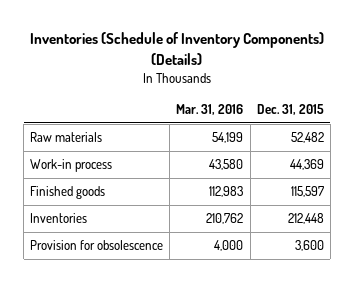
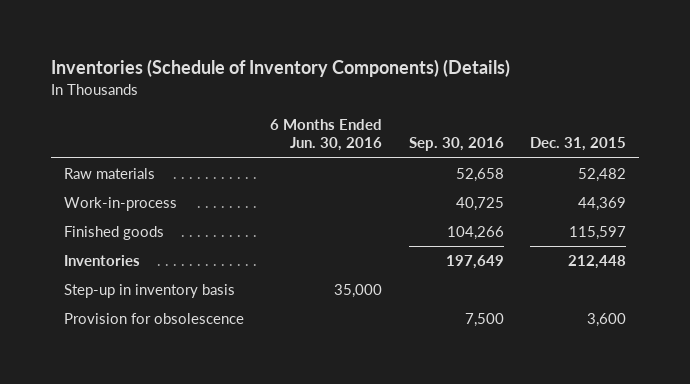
- | Mar. 31, 2016 | Dec. 31, 2015
+ | 6 Months Ended Jun. 30, 2016 | Sep. 30, 2016 | Dec. 31, 2015
- Work-in process | 43,580 | 44,369
+ Work-in-process | | 40,725 | 44,369
+ Step-up in inventory basis | 35,000 | |

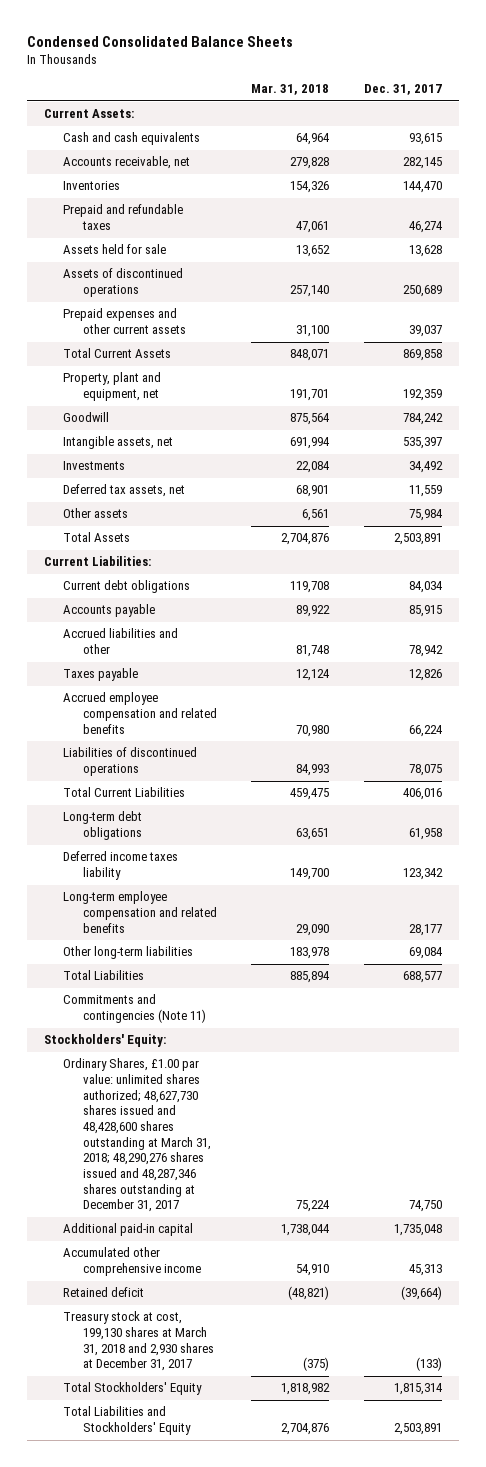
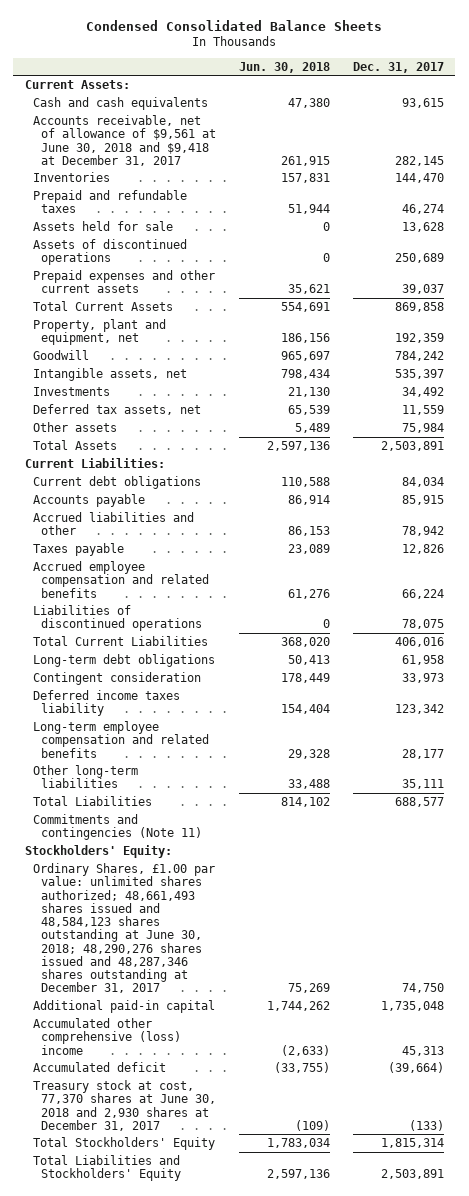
- | Mar. 31, 2018 | Dec. 31, 2017
+ | Jun. 30, 2018 | Dec. 31, 2017
- Accounts receivable, net | 279,828 | 282,145
+ Accounts receivable, net of allowance of $9,561 at June 30, 2018 and $9,418 at December 31, 2017 | 261,915 | 282,145
+ Contingent consideration | 178,449 | 33,973
- Other long-term liabilities | 183,978 | 69,084
+ Other long-term liabilities | 33,488 | 35,111
- Ordinary Shares, £1.00 par value: unlimited shares authorized; 48,627,730 shares issued and 48,428,600 shares outstanding at March 31, 2018; 48,290,276 shares issued and 48,287,346 shares outstanding at December 31, 2017 | 75,224 | 74,750
+ Ordinary Shares, £1.00 par value: unlimited shares authorized; 48,661,493 shares issued and 48,584,123 shares outstanding at June 30, 2018; 48,290,276 shares issued and 48,287,346 shares outstanding at December 31, 2017 | 75,269 | 74,750
- Accumulated other comprehensive income | 54,910 | 45,313
- Retained deficit | (48,821) | (39,664)
- Treasury stock at cost, 199,130 shares at March 31, 2018 and 2,930 shares at December 31, 2017 | (375) | (133)
+ Accumulated other comprehensive (loss) income | (2,633) | 45,313
+ Accumulated deficit | (33,755) | (39,664)
+ Treasury stock at cost, 77,370 shares at June 30, 2018 and 2,930 shares at December 31, 2017 | (109) | (133)

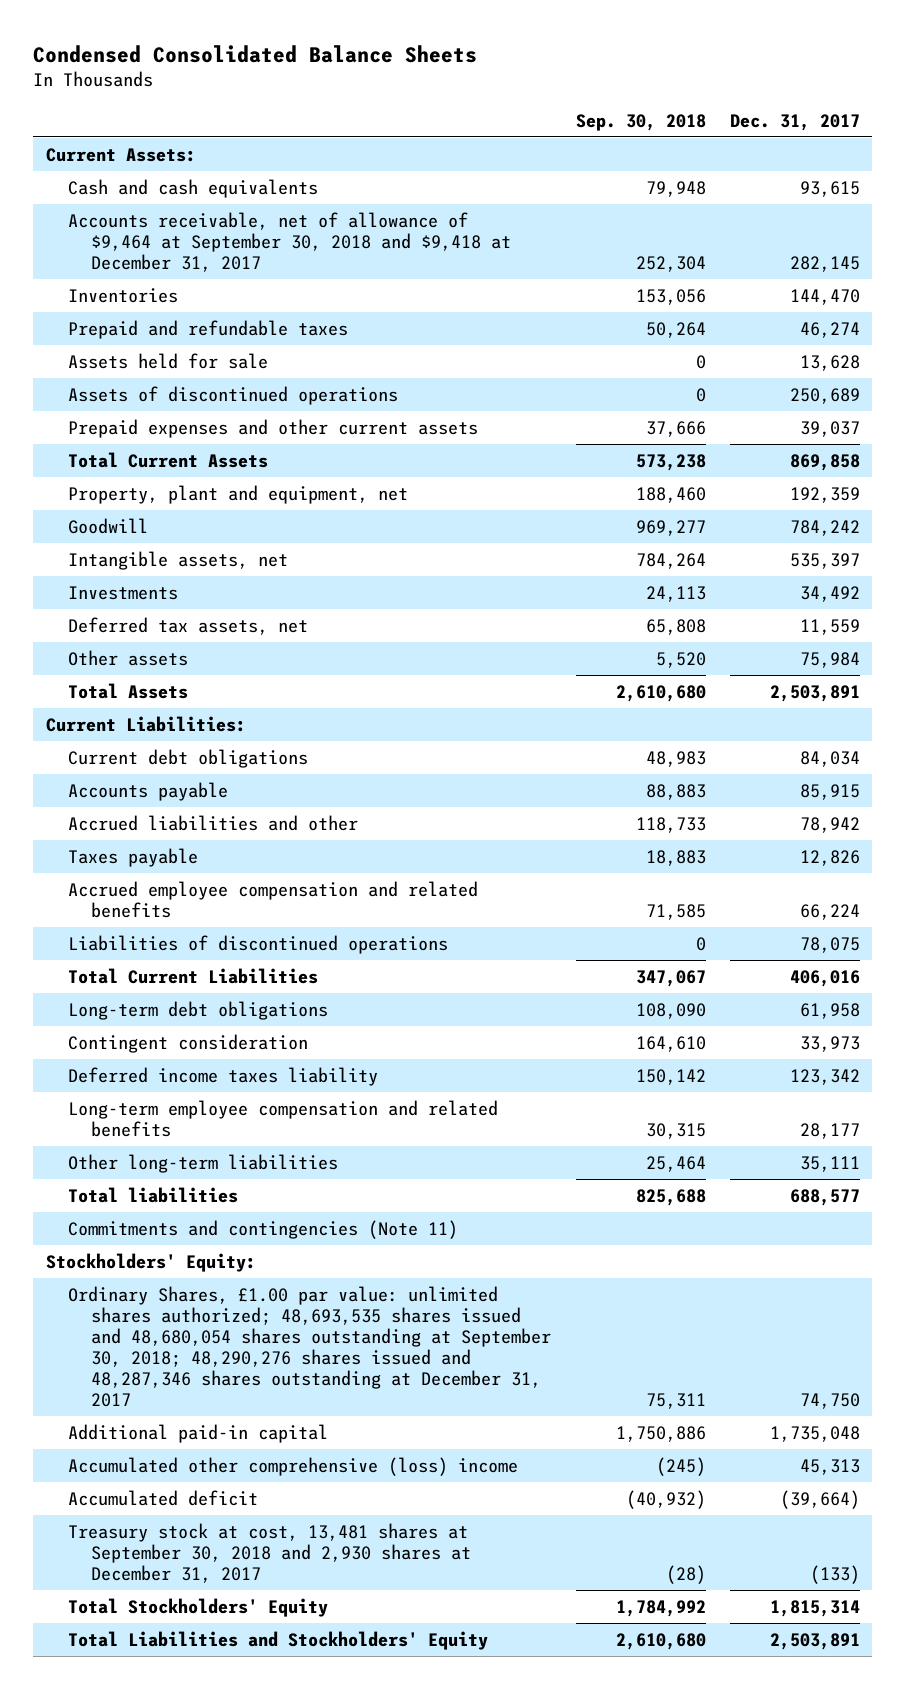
- | Jun. 30, 2018 | Dec. 31, 2017
+ | Sep. 30, 2018 | Dec. 31, 2017
- Accounts receivable, net of allowance of $9,561 at June 30, 2018 and $9,418 at December 31, 2017 | 261,915 | 282,145
+ Accounts receivable, net of allowance of $9,464 at September 30, 2018 and $9,418 at December 31, 2017 | 252,304 | 282,145
- Total Liabilities | 814,102 | 688,577
+ Total liabilities | 825,688 | 688,577
- Ordinary Shares, £1.00 par value: unlimited shares authorized; 48,661,493 shares issued and 48,584,123 shares outstanding at June 30, 2018; 48,290,276 shares issued and 48,287,346 shares outstanding at December 31, 2017 | 75,269 | 74,750
+ Ordinary Shares, £1.00 par value: unlimited shares authorized; 48,693,535 shares issued and 48,680,054 shares outstanding at September 30, 2018; 48,290,276 shares issued and 48,287,346 shares outstanding at December 31, 2017 | 75,311 | 74,750
- Treasury stock at cost, 77,370 shares at June 30, 2018 and 2,930 shares at December 31, 2017 | (109) | (133)
+ Treasury stock at cost, 13,481 shares at September 30, 2018 and 2,930 shares at December 31, 2017 | (28) | (133)

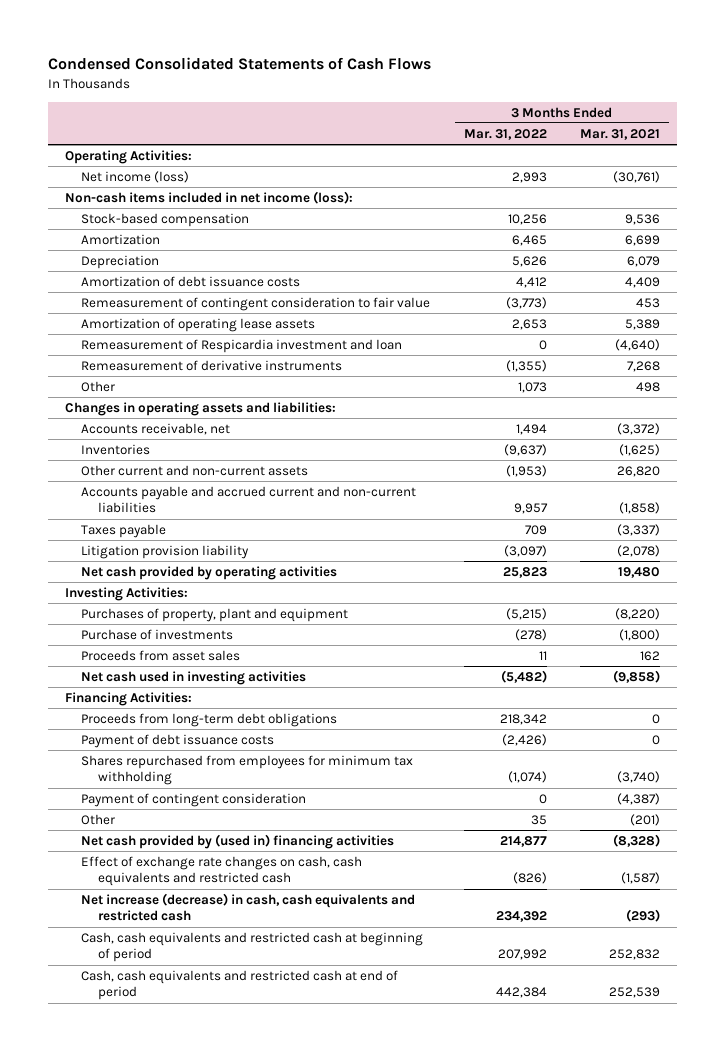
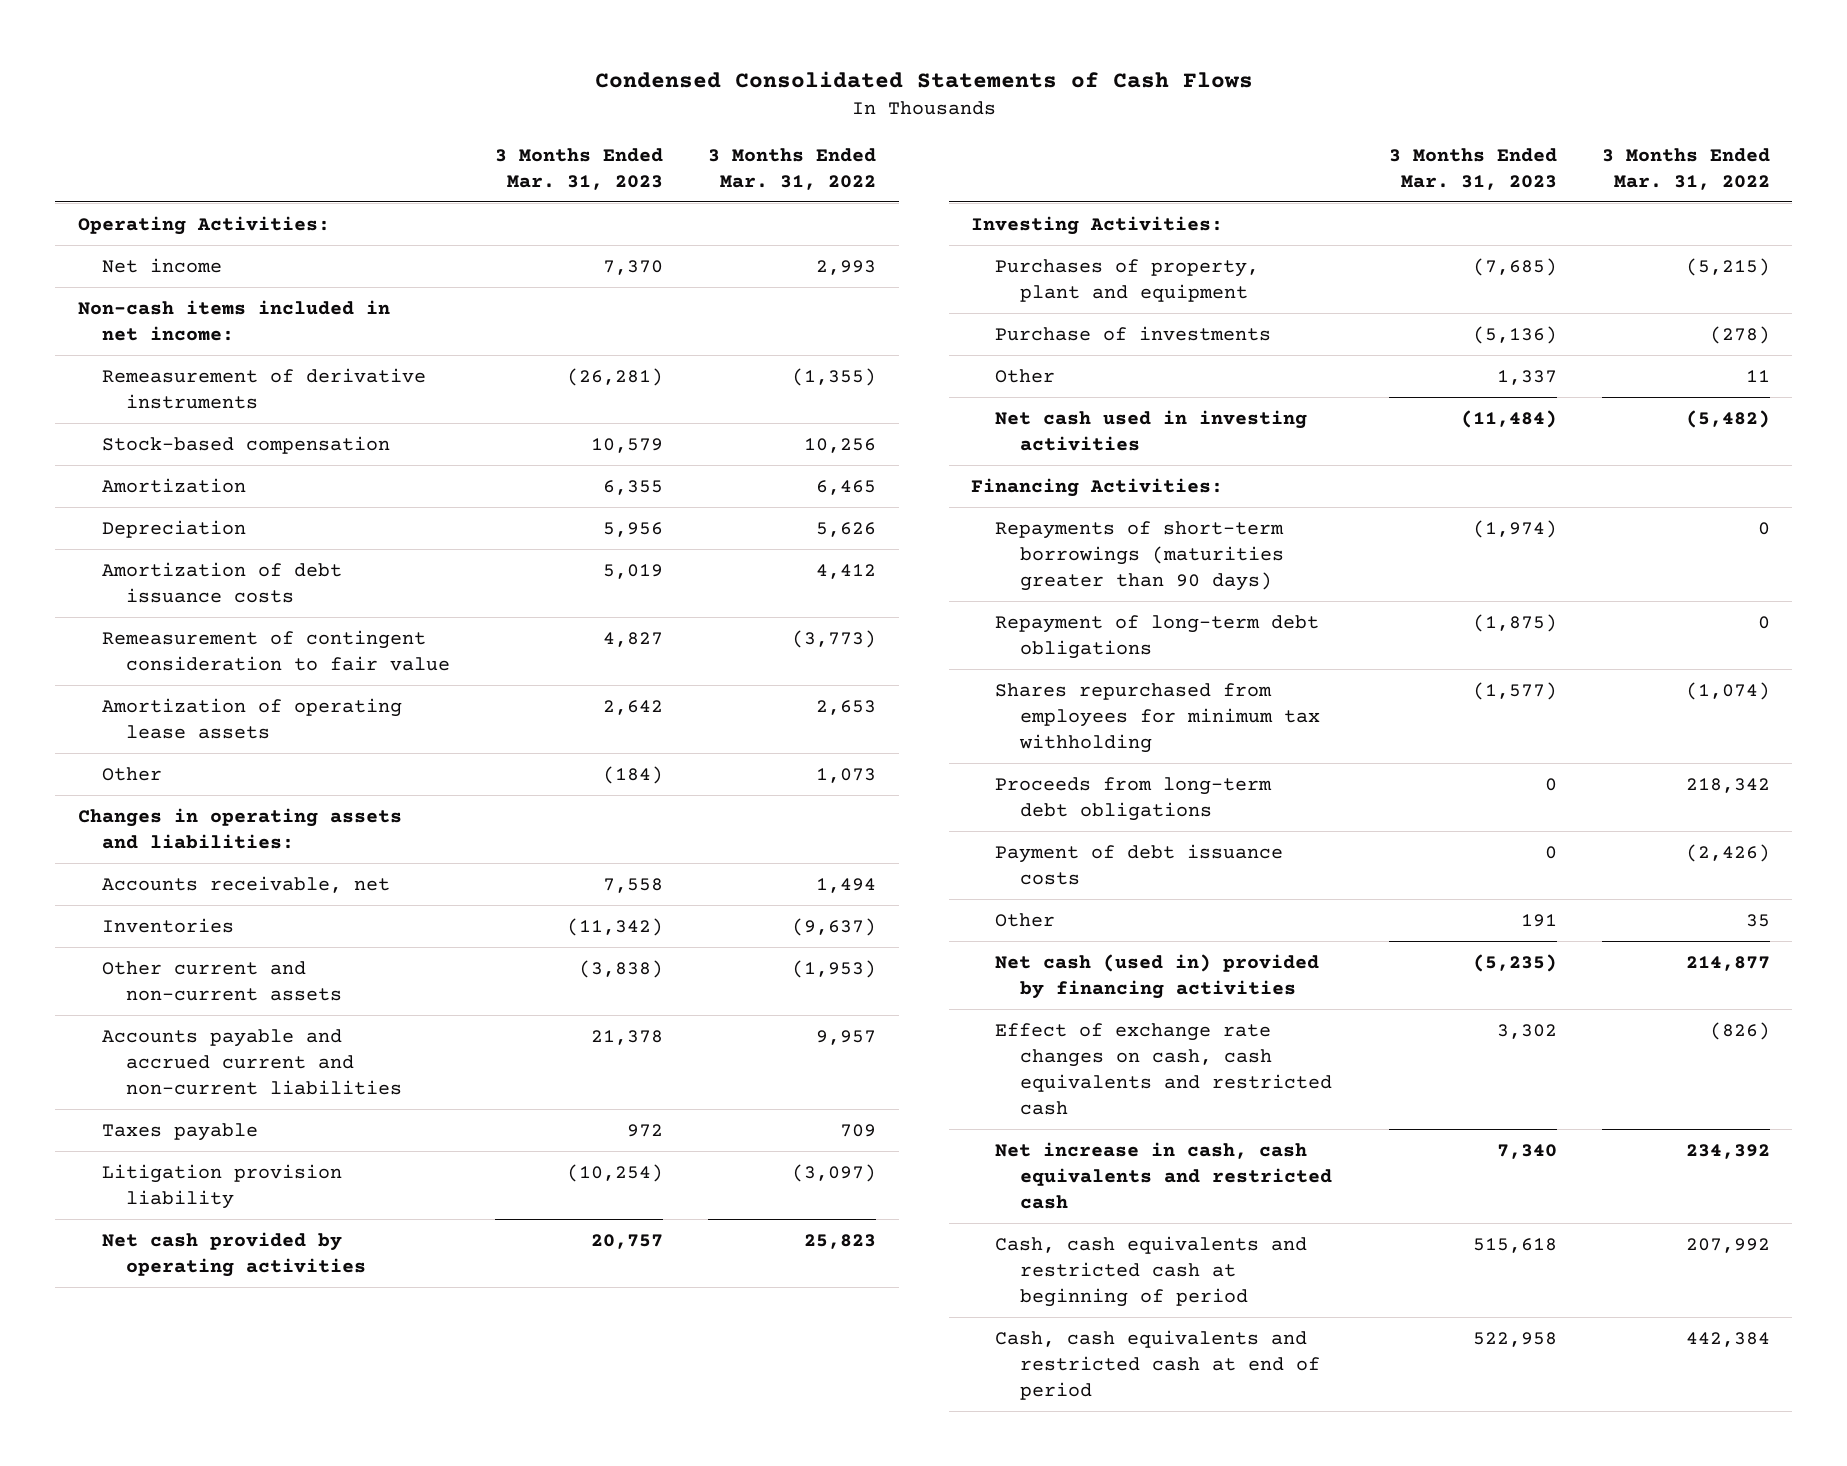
- | 3 Months Ended Mar. 31, 2022 | 3 Months Ended Mar. 31, 2021
+ | 3 Months Ended Mar. 31, 2023 | 3 Months Ended Mar. 31, 2022
- Net income (loss) | 2,993 | (30,761)
- Non-cash items included in net income (loss):
+ Net income | 7,370 | 2,993
+ Non-cash items included in net income:
moved up: Remeasurement of derivative instruments | (26,281) | (1,355)
- Remeasurement of Respicardia investment and loan | 0 | (4,640)
- Proceeds from asset sales | 11 | 162
+ Other | 1,337 | 11
+ Repayments of short-term borrowings (maturities greater than 90 days) | (1,974) | 0
+ Repayment of long-term debt obligations | (1,875) | 0
moved up: Shares repurchased from employees for minimum tax withholding | (1,577) | (1,074)
- Payment of contingent consideration | 0 | (4,387)
- Net cash provided by (used in) financing activities | 214,877 | (8,328)
+ Net cash (used in) provided by financing activities | (5,235) | 214,877
- Net increase (decrease) in cash, cash equivalents and restricted cash | 234,392 | (293)
+ Net increase in cash, cash equivalents and restricted cash | 7,340 | 234,392

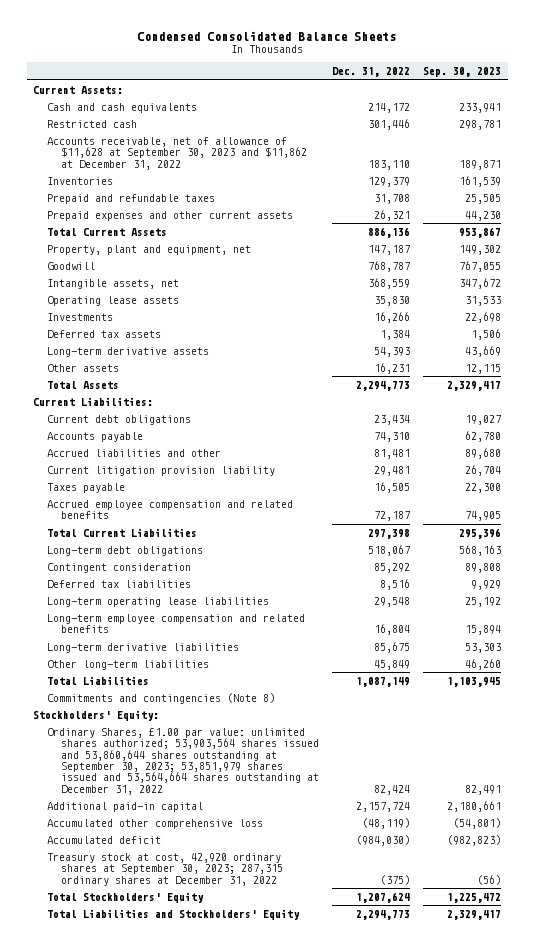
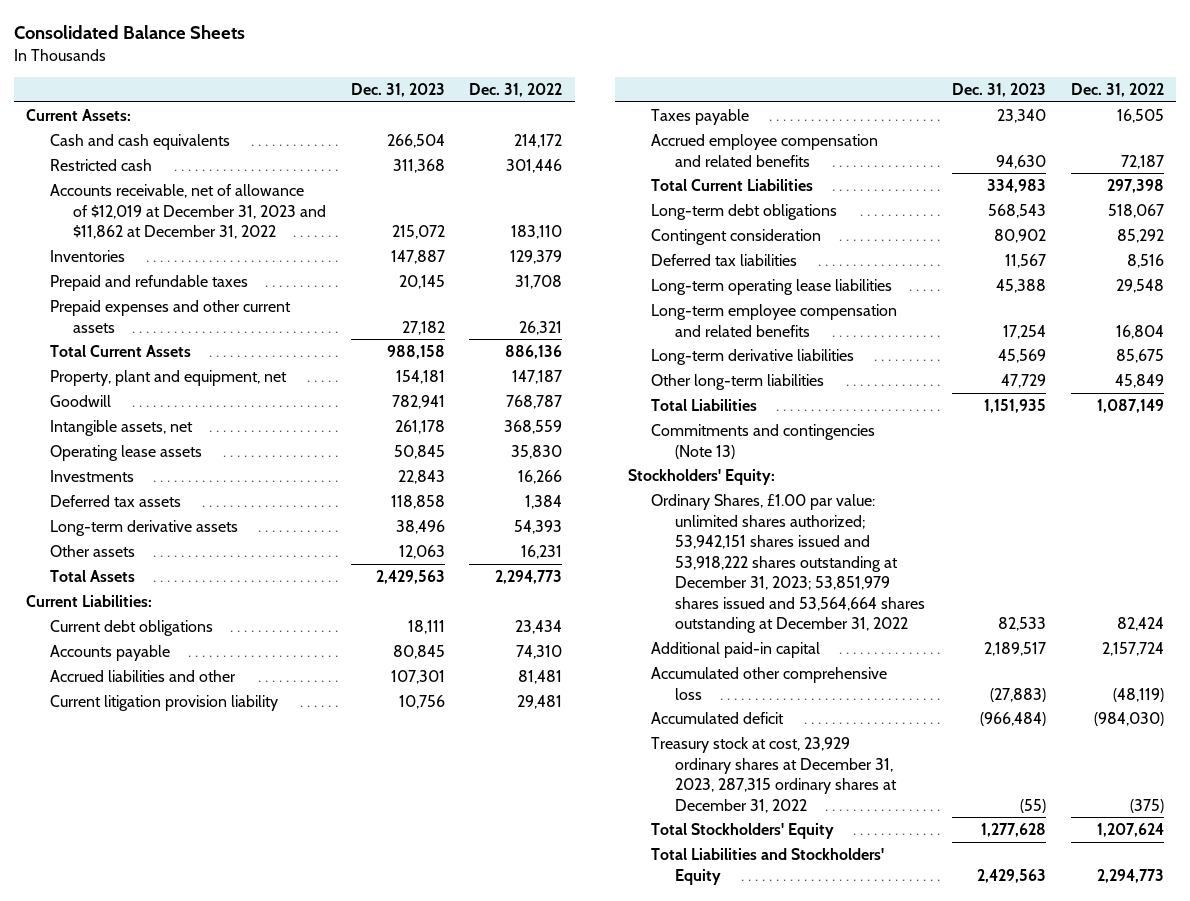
- Condensed Consolidated Balance Sheets
+ Consolidated Balance Sheets
- | Dec. 31, 2022 | Sep. 30, 2023
+ | Dec. 31, 2023 | Dec. 31, 2022
- Accounts receivable, net of allowance of $11,628 at September 30, 2023 and $11,862 at December 31, 2022 | 183,110 | 189,871
+ Accounts receivable, net of allowance of $12,019 at December 31, 2023 and $11,862 at December 31, 2022 | 215,072 | 183,110
- Commitments and contingencies (Note 8)
+ Commitments and contingencies (Note 13)
- Ordinary Shares, £1.00 par value: unlimited shares authorized; 53,903,564 shares issued and 53,860,644 shares outstanding at September 30, 2023; 53,851,979 shares issued and 53,564,664 shares outstanding at December 31, 2022 | 82,424 | 82,491
+ Ordinary Shares, £1.00 par value: unlimited shares authorized; 53,942,151 shares issued and 53,918,222 shares outstanding at December 31, 2023; 53,851,979 shares issued and 53,564,664 shares outstanding at December 31, 2022 | 82,533 | 82,424
- Treasury stock at cost, 42,920 ordinary shares at September 30, 2023; 287,315 ordinary shares at December 31, 2022 | (375) | (56)
+ Treasury stock at cost, 23,929 ordinary shares at December 31, 2023, 287,315 ordinary shares at December 31, 2022 | (55) | (375)

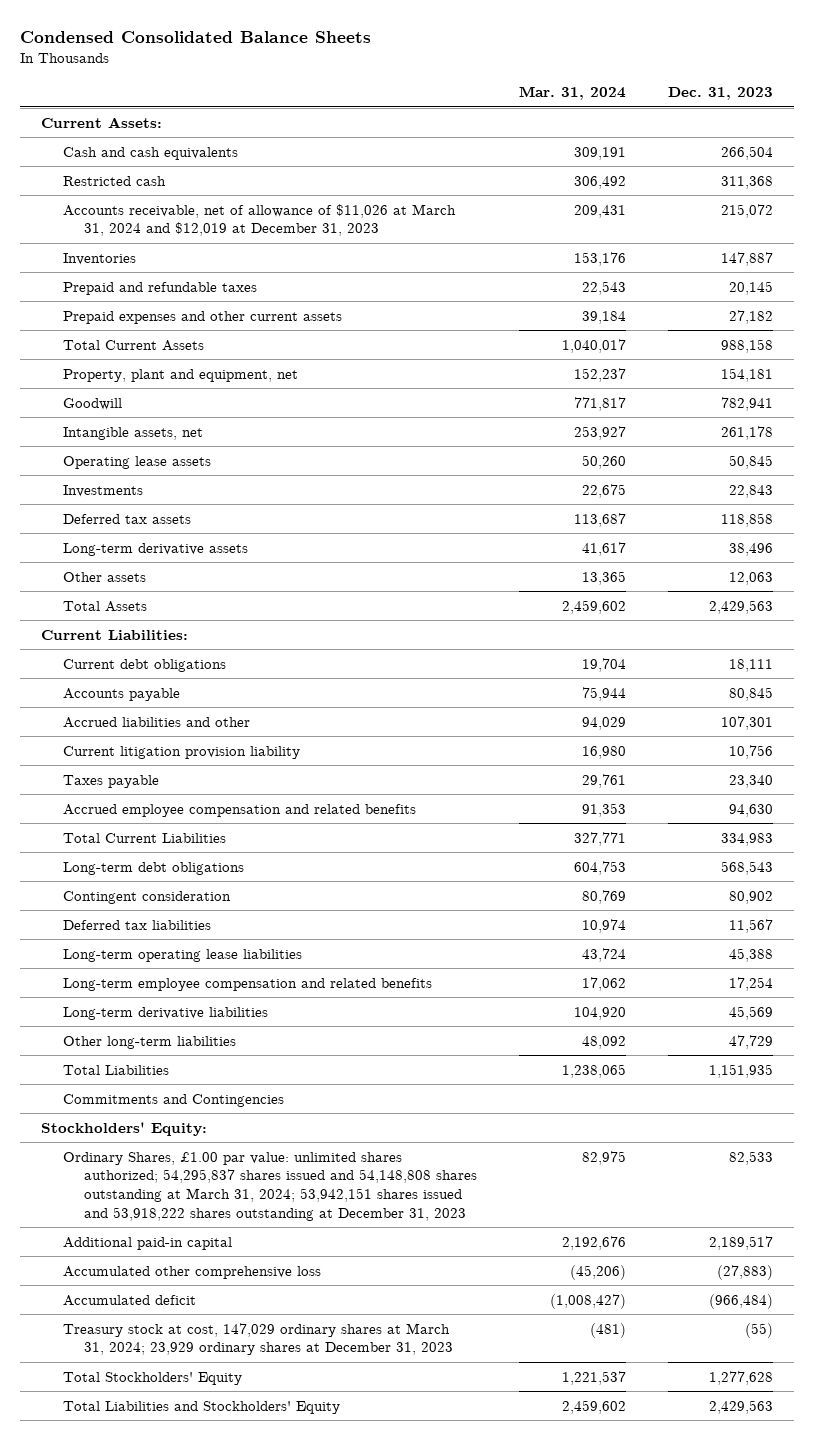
- Consolidated Balance Sheets
+ Condensed Consolidated Balance Sheets
- | Dec. 31, 2023 | Dec. 31, 2022
+ | Mar. 31, 2024 | Dec. 31, 2023
- Accounts receivable, net of allowance of $12,019 at December 31, 2023 and $11,862 at December 31, 2022 | 215,072 | 183,110
+ Accounts receivable, net of allowance of $11,026 at March 31, 2024 and $12,019 at December 31, 2023 | 209,431 | 215,072
- Commitments and contingencies (Note 13)
+ Commitments and Contingencies
- Ordinary Shares, £1.00 par value: unlimited shares authorized; 53,942,151 shares issued and 53,918,222 shares outstanding at December 31, 2023; 53,851,979 shares issued and 53,564,664 shares outstanding at December 31, 2022 | 82,533 | 82,424
+ Ordinary Shares, £1.00 par value: unlimited shares authorized; 54,295,837 shares issued and 54,148,808 shares outstanding at March 31, 2024; 53,942,151 shares issued and 53,918,222 shares outstanding at December 31, 2023 | 82,975 | 82,533
- Treasury stock at cost, 23,929 ordinary shares at December 31, 2023, 287,315 ordinary shares at December 31, 2022 | (55) | (375)
+ Treasury stock at cost, 147,029 ordinary shares at March 31, 2024; 23,929 ordinary shares at December 31, 2023 | (481) | (55)

